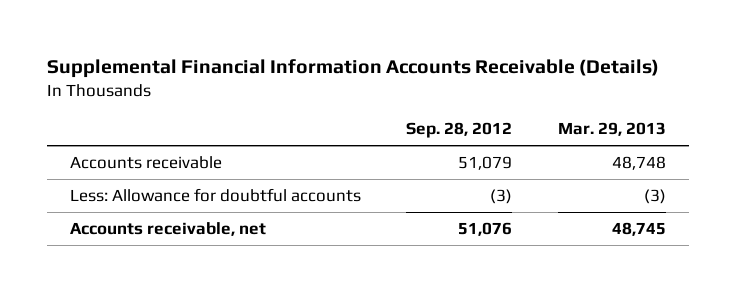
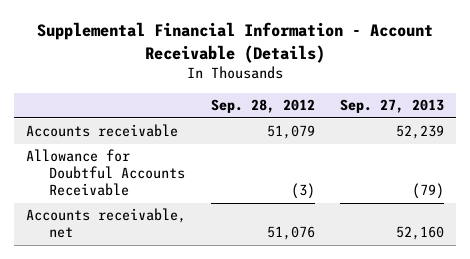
- Supplemental Financial Information Accounts Receivable (Details)
+ Supplemental Financial Information - Account Receivable (Details)
- | Sep. 28, 2012 | Mar. 29, 2013
+ | Sep. 28, 2012 | Sep. 27, 2013
- Less: Allowance for doubtful accounts | (3) | (3)
+ Allowance for Doubtful Accounts Receivable | (3) | (79)

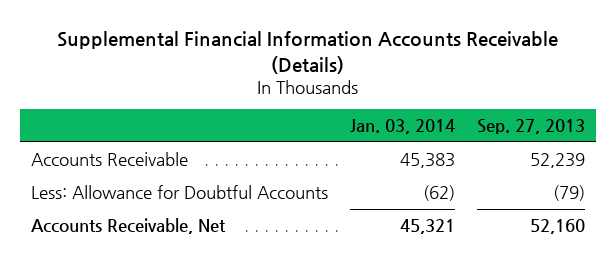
- Supplemental Financial Information - Account Receivable (Details)
+ Supplemental Financial Information Accounts Receivable (Details)
- | Sep. 28, 2012 | Sep. 27, 2013
+ | Jan. 03, 2014 | Sep. 27, 2013
- Accounts receivable | 51,079 | 52,239
- Allowance for Doubtful Accounts Receivable | (3) | (79)
- Accounts receivable, net | 51,076 | 52,160
+ Accounts Receivable | 45,383 | 52,239
+ Less: Allowance for Doubtful Accounts | (62) | (79)
+ Accounts Receivable, Net | 45,321 | 52,160

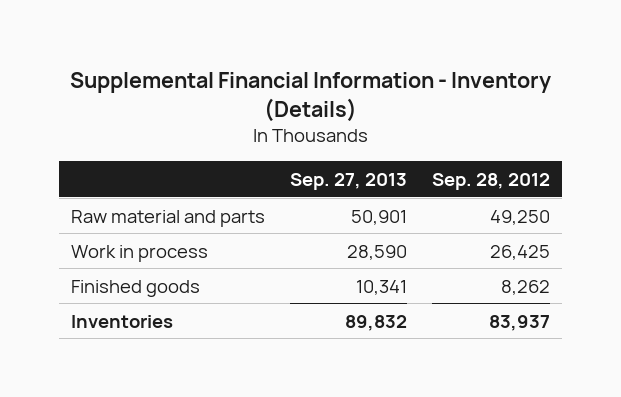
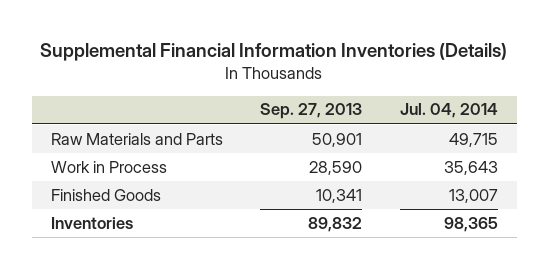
- Supplemental Financial Information - Inventory (Details)
+ Supplemental Financial Information Inventories (Details)
- | Sep. 27, 2013 | Sep. 28, 2012
+ | Sep. 27, 2013 | Jul. 04, 2014
- Raw material and parts | 50,901 | 49,250
- Work in process | 28,590 | 26,425
- Finished goods | 10,341 | 8,262
+ Raw Materials and Parts | 50,901 | 49,715
+ Work in Process | 28,590 | 35,643
+ Finished Goods | 10,341 | 13,007

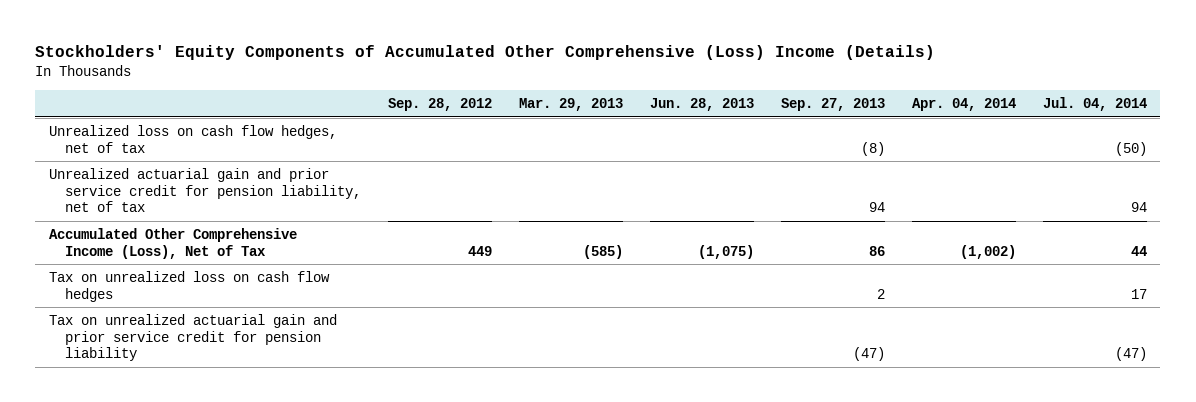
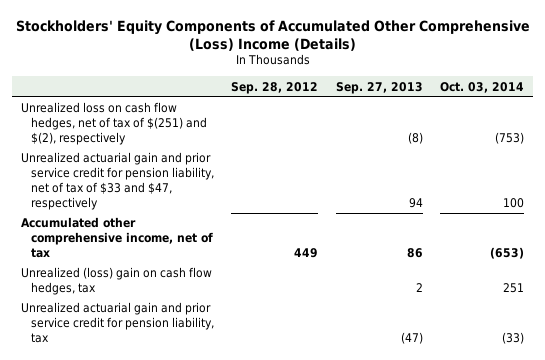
- | Sep. 28, 2012 | Mar. 29, 2013 | Jun. 28, 2013 | Sep. 27, 2013 | Apr. 04, 2014 | Jul. 04, 2014
+ | Sep. 28, 2012 | Sep. 27, 2013 | Oct. 03, 2014
- Unrealized loss on cash flow hedges, net of tax | | | | (8) | | (50)
- Unrealized actuarial gain and prior service credit for pension liability, net of tax | | | | 94 | | 94
- Accumulated Other Comprehensive Income (Loss), Net of Tax | 449 | (585) | (1,075) | 86 | (1,002) | 44
- Tax on unrealized loss on cash flow hedges | | | | 2 | | 17
- Tax on unrealized actuarial gain and prior service credit for pension liability | | | | (47) | | (47)
+ Unrealized loss on cash flow hedges, net of tax of $(251) and $(2), respectively | | (8) | (753)
+ Unrealized actuarial gain and prior service credit for pension liability, net of tax of $33 and $47, respectively | | 94 | 100
+ Accumulated other comprehensive income, net of tax | 449 | 86 | (653)
+ Unrealized (loss) gain on cash flow hedges, tax | | 2 | 251
+ Unrealized actuarial gain and prior service credit for pension liability, tax | | (47) | (33)

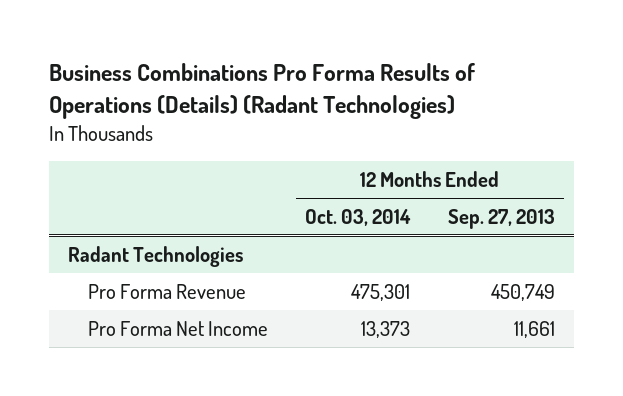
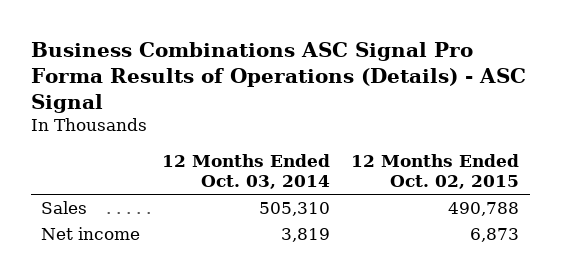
- Business Combinations Pro Forma Results of Operations (Details) (Radant Technologies)
+ Business Combinations ASC Signal Pro Forma Results of Operations (Details) - ASC Signal
- | 12 Months Ended Oct. 03, 2014 | 12 Months Ended Sep. 27, 2013
+ | 12 Months Ended Oct. 03, 2014 | 12 Months Ended Oct. 02, 2015
- Radant Technologies
- Pro Forma Revenue | 475,301 | 450,749
- Pro Forma Net Income | 13,373 | 11,661
+ Sales | 505,310 | 490,788
+ Net income | 3,819 | 6,873

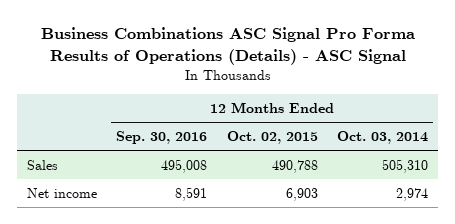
- | 12 Months Ended Oct. 03, 2014 | 12 Months Ended Oct. 02, 2015
+ | 12 Months Ended Sep. 30, 2016 | 12 Months Ended Oct. 02, 2015 | 12 Months Ended Oct. 03, 2014
- Net income | 3,819 | 6,873
+ Net income | 8,591 | 6,903 | 2,974

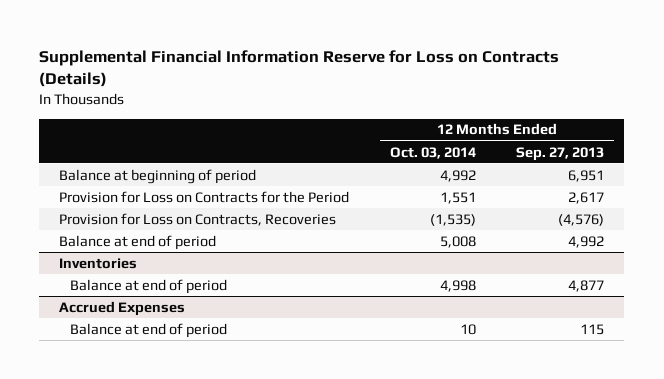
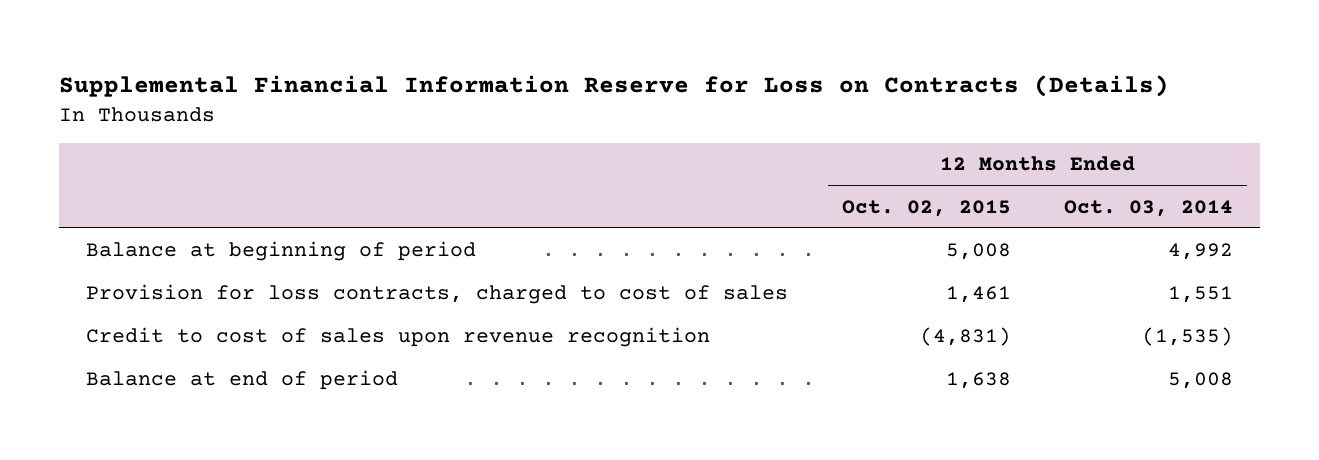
- | 12 Months Ended Oct. 03, 2014 | 12 Months Ended Sep. 27, 2013
+ | 12 Months Ended Oct. 02, 2015 | 12 Months Ended Oct. 03, 2014
- Provision for Loss on Contracts for the Period | 1,551 | 2,617
- Provision for Loss on Contracts, Recoveries | (1,535) | (4,576)
+ Provision for loss contracts, charged to cost of sales | 1,461 | 1,551
+ Credit to cost of sales upon revenue recognition | (4,831) | (1,535)
- Inventories
- Balance at end of period | 4,998 | 4,877
- Accrued Expenses
- Balance at end of period | 10 | 115

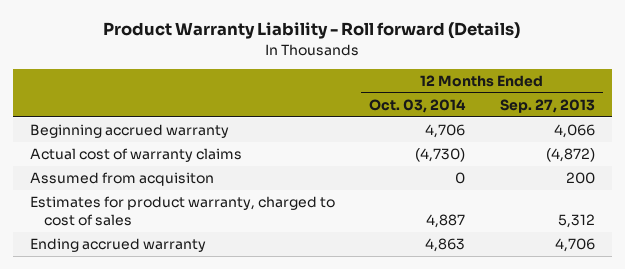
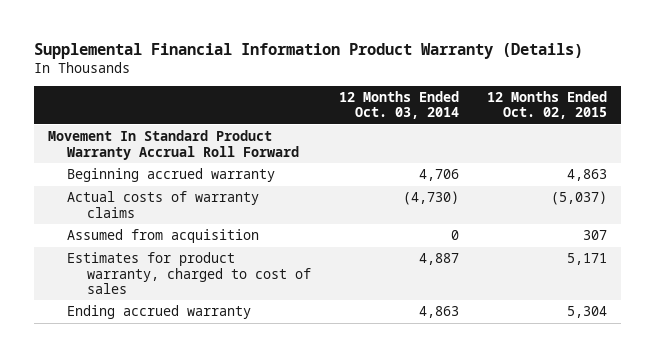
- Product Warranty Liability - Roll forward (Details)
+ Supplemental Financial Information Product Warranty (Details)
- | 12 Months Ended Oct. 03, 2014 | 12 Months Ended Sep. 27, 2013
+ | 12 Months Ended Oct. 03, 2014 | 12 Months Ended Oct. 02, 2015
+ Movement In Standard Product Warranty Accrual Roll Forward
- Actual cost of warranty claims | (4,730) | (4,872)
- Assumed from acquisiton | 0 | 200
+ Actual costs of warranty claims | (4,730) | (5,037)
+ Assumed from acquisition | 0 | 307

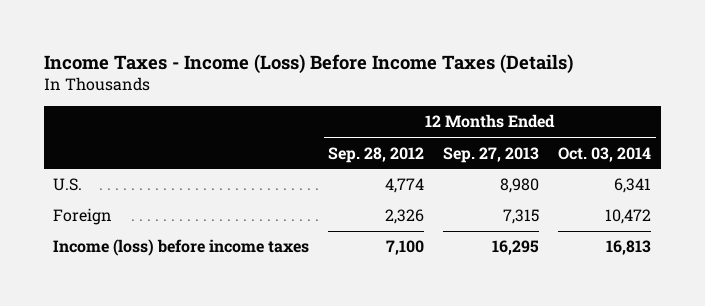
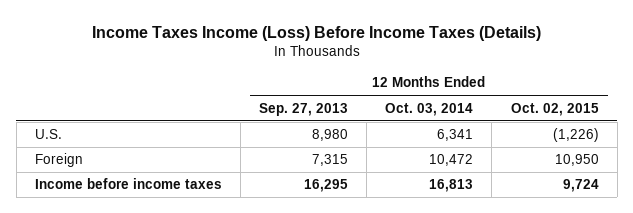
- Income Taxes - Income (Loss) Before Income Taxes (Details)
+ Income Taxes Income (Loss) Before Income Taxes (Details)
- | 12 Months Ended Sep. 28, 2012 | 12 Months Ended Sep. 27, 2013 | 12 Months Ended Oct. 03, 2014
+ | 12 Months Ended Sep. 27, 2013 | 12 Months Ended Oct. 03, 2014 | 12 Months Ended Oct. 02, 2015
- Income (loss) before income taxes | 7,100 | 16,295 | 16,813
+ Income before income taxes | 16,295 | 16,813 | 9,724

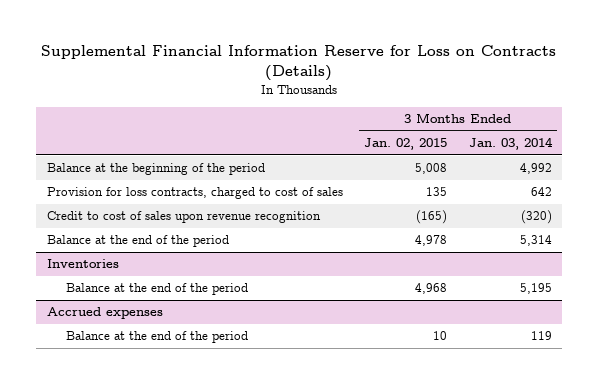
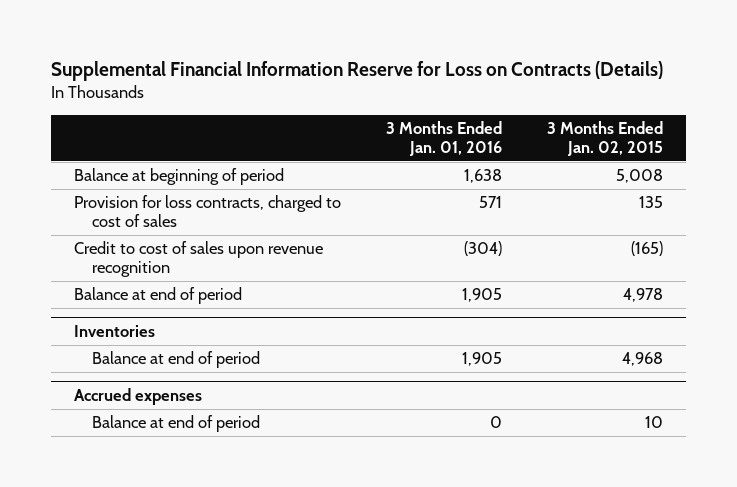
- | 3 Months Ended Jan. 02, 2015 | 3 Months Ended Jan. 03, 2014
+ | 3 Months Ended Jan. 01, 2016 | 3 Months Ended Jan. 02, 2015
- Balance at the beginning of the period | 5,008 | 4,992
+ Balance at beginning of period | 1,638 | 5,008
- Balance at the end of the period | 4,978 | 5,314
+ Balance at end of period | 1,905 | 4,978
@ Inventories
- Balance at the end of the period | 4,968 | 5,195
+ Balance at end of period | 1,905 | 4,968
@ Accrued expenses
- Balance at the end of the period | 10 | 119
+ Balance at end of period | 0 | 10

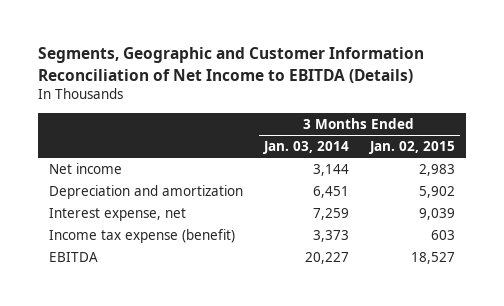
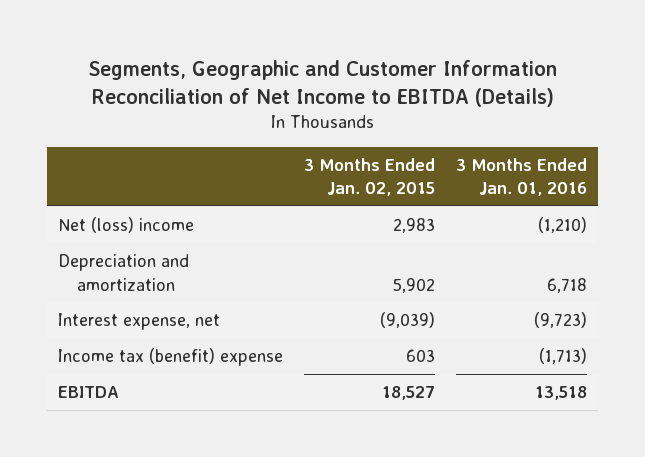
- | 3 Months Ended Jan. 03, 2014 | 3 Months Ended Jan. 02, 2015
+ | 3 Months Ended Jan. 02, 2015 | 3 Months Ended Jan. 01, 2016
- Net income | 3,144 | 2,983
+ Net (loss) income | 2,983 | (1,210)
- Interest expense, net | 7,259 | 9,039
- Income tax expense (benefit) | 3,373 | 603
+ Interest expense, net | (9,039) | (9,723)
+ Income tax (benefit) expense | 603 | (1,713)

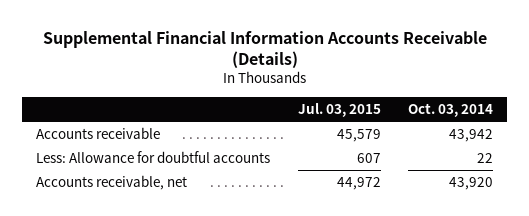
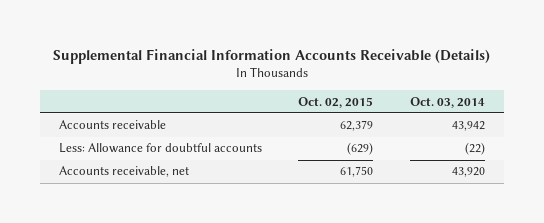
- | Jul. 03, 2015 | Oct. 03, 2014
+ | Oct. 02, 2015 | Oct. 03, 2014
- Less: Allowance for doubtful accounts | 607 | 22
+ Less: Allowance for doubtful accounts | (629) | (22)

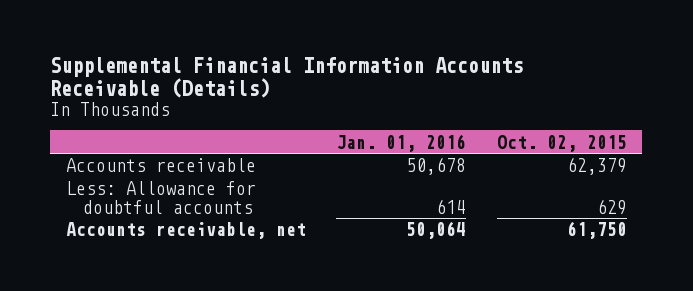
- | Oct. 02, 2015 | Oct. 03, 2014
+ | Jan. 01, 2016 | Oct. 02, 2015
- Less: Allowance for doubtful accounts | (629) | (22)
+ Less: Allowance for doubtful accounts | 614 | 629

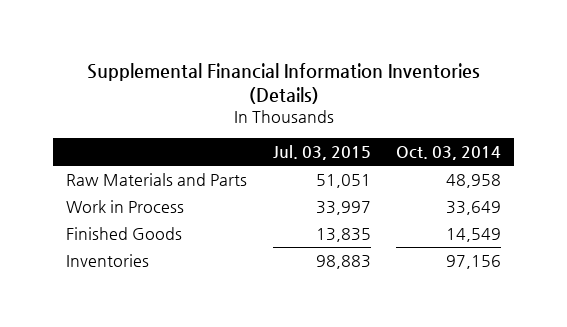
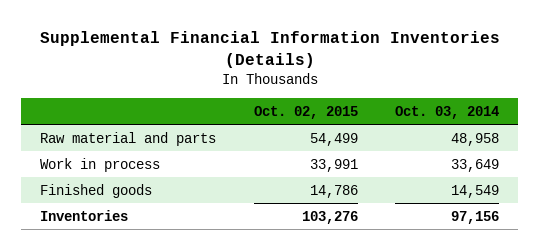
- | Jul. 03, 2015 | Oct. 03, 2014
+ | Oct. 02, 2015 | Oct. 03, 2014
- Raw Materials and Parts | 51,051 | 48,958
- Work in Process | 33,997 | 33,649
- Finished Goods | 13,835 | 14,549
+ Raw material and parts | 54,499 | 48,958
+ Work in process | 33,991 | 33,649
+ Finished goods | 14,786 | 14,549

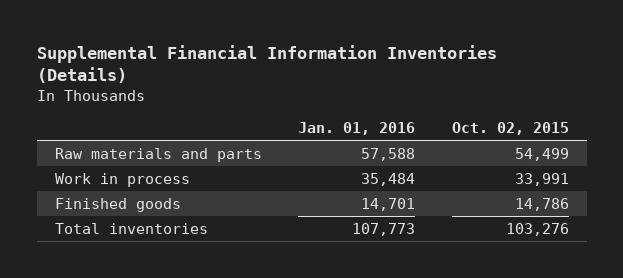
- | Oct. 02, 2015 | Oct. 03, 2014
+ | Jan. 01, 2016 | Oct. 02, 2015
- Raw material and parts | 54,499 | 48,958
+ Raw materials and parts | 57,588 | 54,499
- Inventories | 103,276 | 97,156
+ Total inventories | 107,773 | 103,276

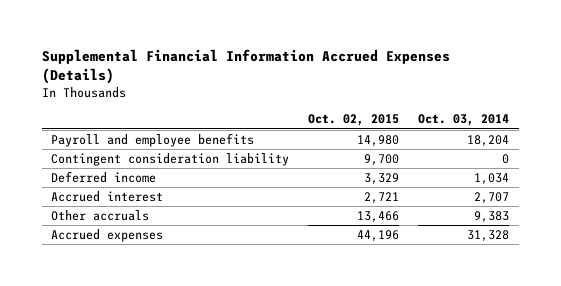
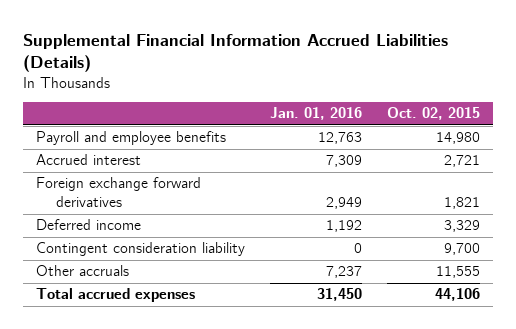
- Supplemental Financial Information Accrued Expenses (Details)
+ Supplemental Financial Information Accrued Liabilities (Details)
- | Oct. 02, 2015 | Oct. 03, 2014
+ | Jan. 01, 2016 | Oct. 02, 2015
- Other accruals | 13,466 | 9,383
- Accrued expenses | 44,196 | 31,328
+ Foreign exchange forward derivatives | 2,949 | 1,821
moved down: Deferred income | 1,192 | 3,329
moved down: Contingent consideration liability | 0 | 9,700
+ Other accruals | 7,237 | 11,555
+ Total accrued expenses | 31,450 | 44,106

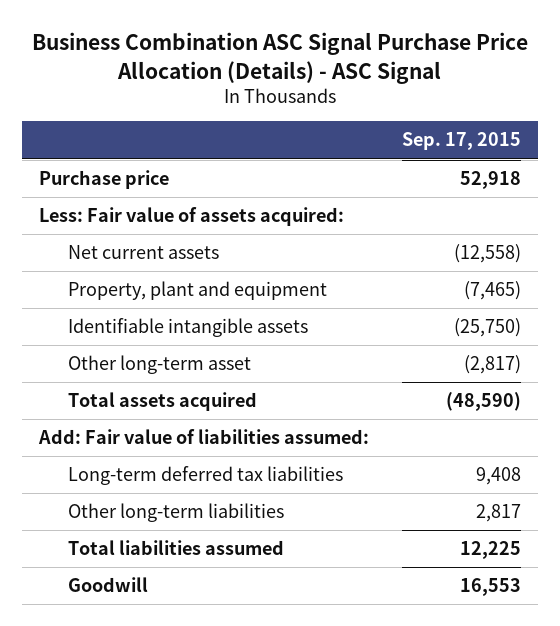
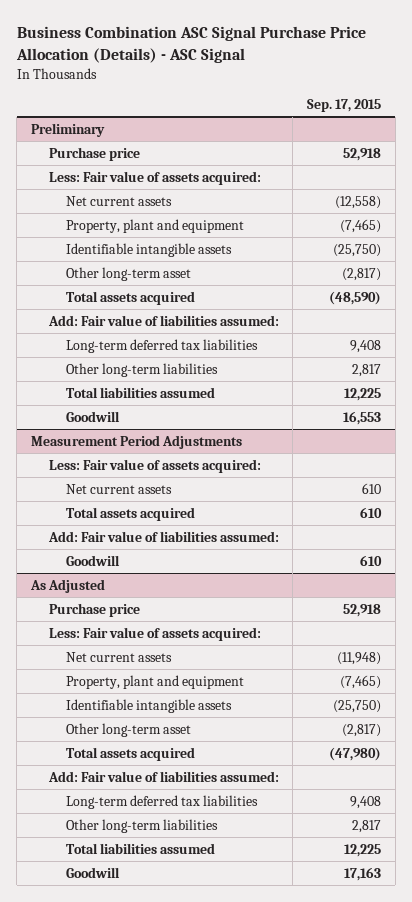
+ Preliminary
+ Measurement Period Adjustments
+ Less: Fair value of assets acquired:
+ Net current assets | 610
+ Total assets acquired | 610
+ Add: Fair value of liabilities assumed:
+ Goodwill | 610
+ As Adjusted
+ Purchase price | 52,918
+ Less: Fair value of assets acquired:
+ Net current assets | (11,948)
+ Property, plant and equipment | (7,465)
+ Identifiable intangible assets | (25,750)
+ Other long-term asset | (2,817)
+ Total assets acquired | (47,980)
+ Add: Fair value of liabilities assumed:
+ Long-term deferred tax liabilities | 9,408
+ Other long-term liabilities | 2,817
+ Total liabilities assumed | 12,225
+ Goodwill | 17,163

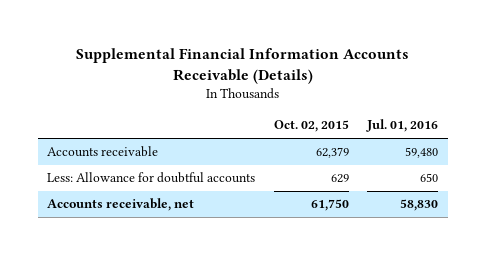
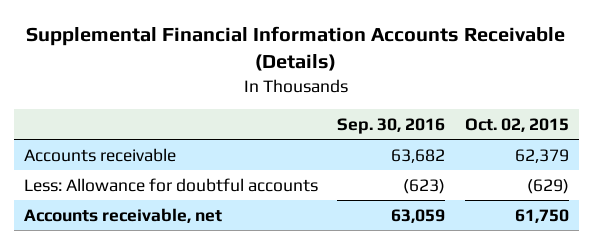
- | Oct. 02, 2015 | Jul. 01, 2016
+ | Sep. 30, 2016 | Oct. 02, 2015
- Less: Allowance for doubtful accounts | 629 | 650
+ Less: Allowance for doubtful accounts | (623) | (629)

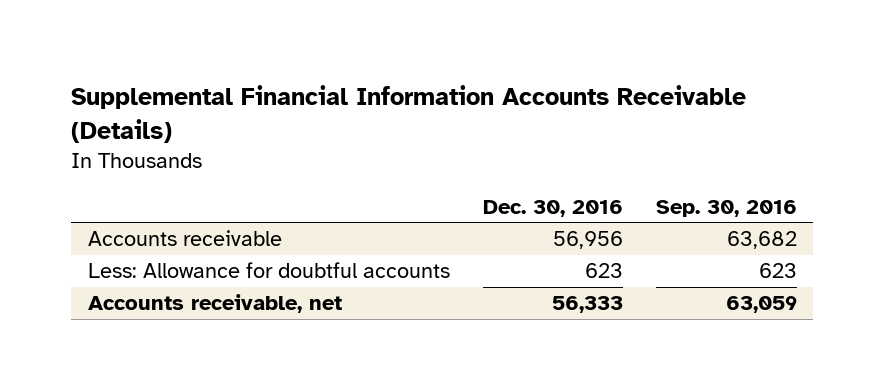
- | Sep. 30, 2016 | Oct. 02, 2015
+ | Dec. 30, 2016 | Sep. 30, 2016
- Less: Allowance for doubtful accounts | (623) | (629)
+ Less: Allowance for doubtful accounts | 623 | 623

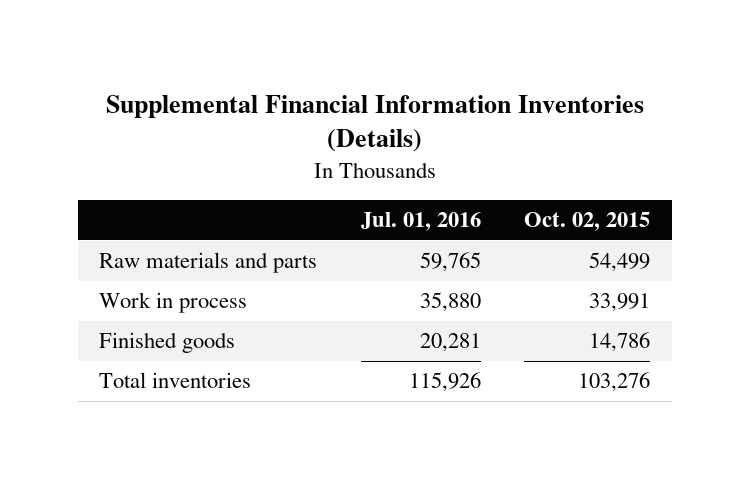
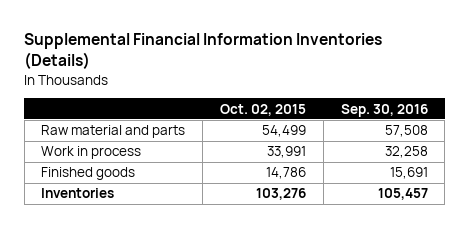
- | Jul. 01, 2016 | Oct. 02, 2015
+ | Oct. 02, 2015 | Sep. 30, 2016
- Raw materials and parts | 59,765 | 54,499
+ Raw material and parts | 54,499 | 57,508
- Total inventories | 115,926 | 103,276
+ Inventories | 103,276 | 105,457

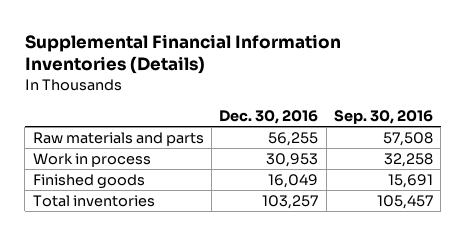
- | Oct. 02, 2015 | Sep. 30, 2016
+ | Dec. 30, 2016 | Sep. 30, 2016
- Raw material and parts | 54,499 | 57,508
+ Raw materials and parts | 56,255 | 57,508
- Inventories | 103,276 | 105,457
+ Total inventories | 103,257 | 105,457

